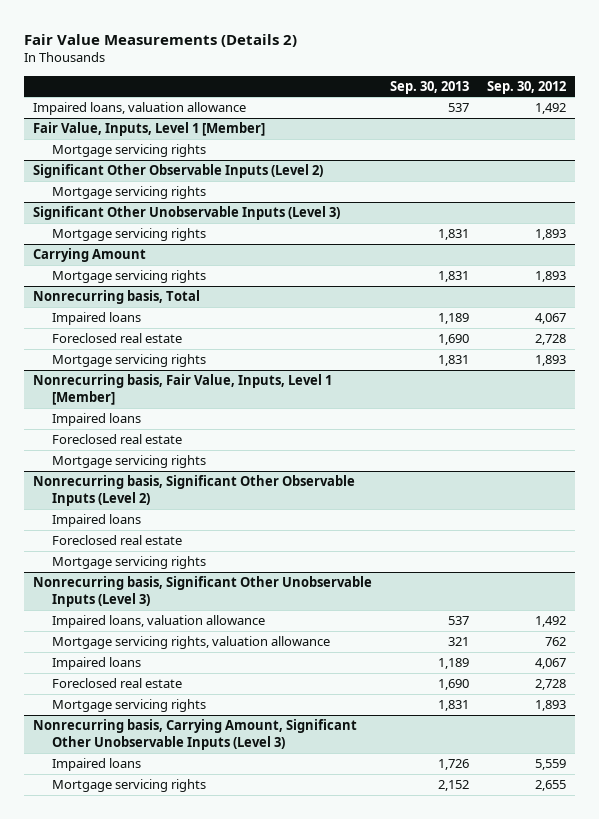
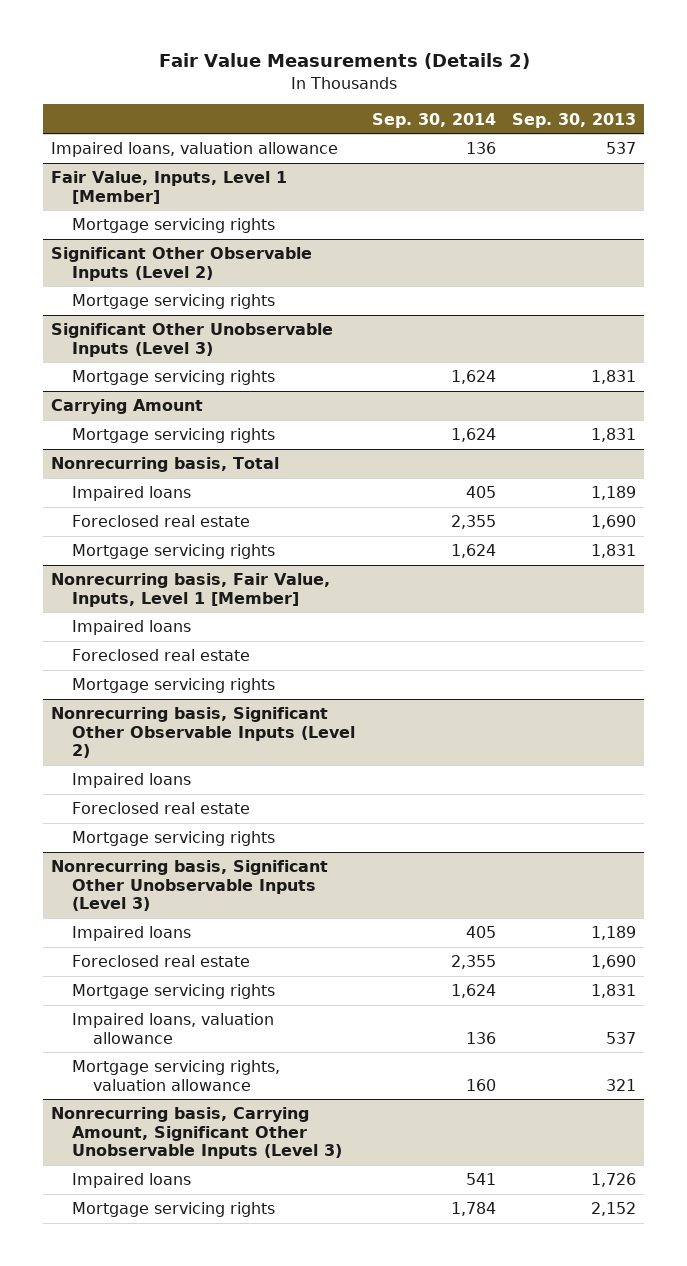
- | Sep. 30, 2013 | Sep. 30, 2012
+ | Sep. 30, 2014 | Sep. 30, 2013
@ Nonrecurring basis, Significant Other Unobservable Inputs (Level 3)
moved down: Impaired loans, valuation allowance | 136 | 537
moved down: Mortgage servicing rights, valuation allowance | 160 | 321

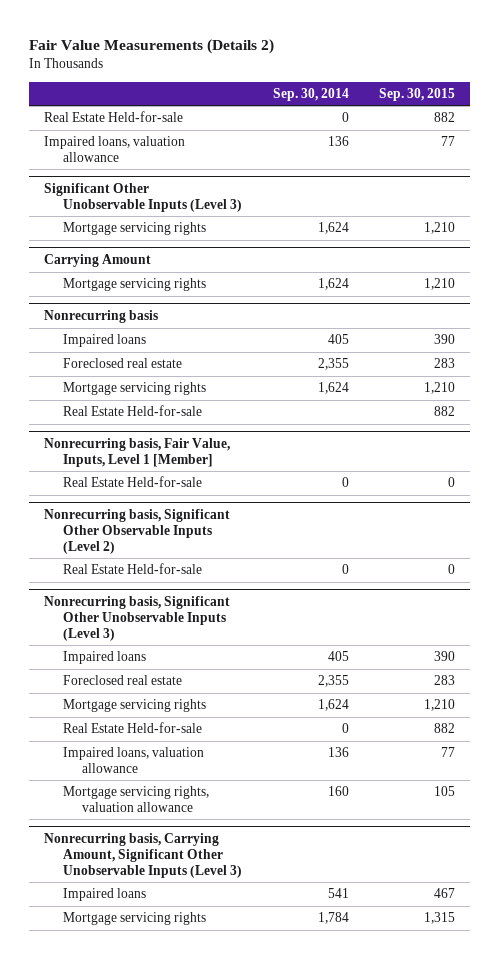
- | Sep. 30, 2014 | Sep. 30, 2013
+ | Sep. 30, 2014 | Sep. 30, 2015
+ Real Estate Held-for-sale | 0 | 882
- Fair Value, Inputs, Level 1 [Member]
- Mortgage servicing rights
- Significant Other Observable Inputs (Level 2)
- Mortgage servicing rights
- Nonrecurring basis, Total
+ Nonrecurring basis
+ Real Estate Held-for-sale | | 882
@ Nonrecurring basis, Fair Value, Inputs, Level 1 [Member]
- Impaired loans
- Foreclosed real estate
- Mortgage servicing rights
+ Real Estate Held-for-sale | 0 | 0
@ Nonrecurring basis, Significant Other Observable Inputs (Level 2)
- Impaired loans
- Foreclosed real estate
- Mortgage servicing rights
+ Real Estate Held-for-sale | 0 | 0
@ Nonrecurring basis, Significant Other Unobservable Inputs (Level 3)
+ Real Estate Held-for-sale | 0 | 882

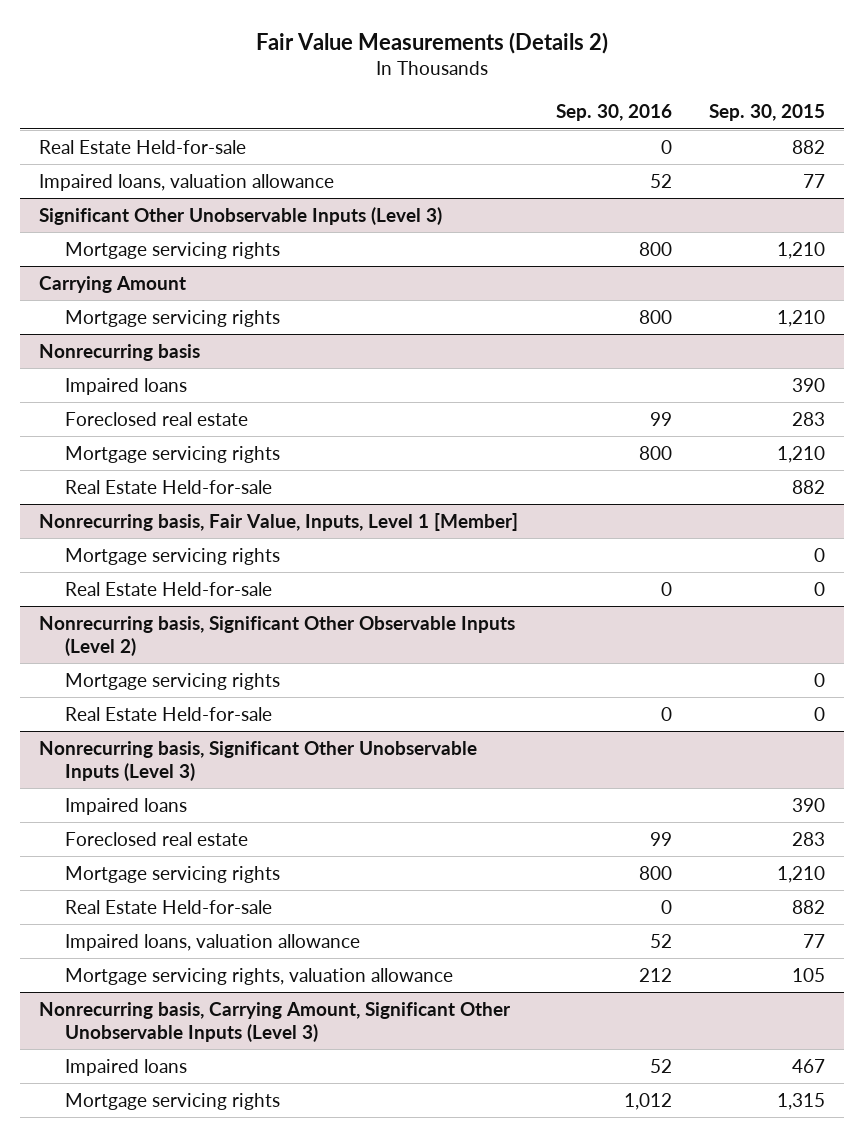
- | Sep. 30, 2014 | Sep. 30, 2015
+ | Sep. 30, 2016 | Sep. 30, 2015
@ Nonrecurring basis, Fair Value, Inputs, Level 1 [Member]
+ Mortgage servicing rights | | 0
@ Nonrecurring basis, Significant Other Observable Inputs (Level 2)
+ Mortgage servicing rights | | 0

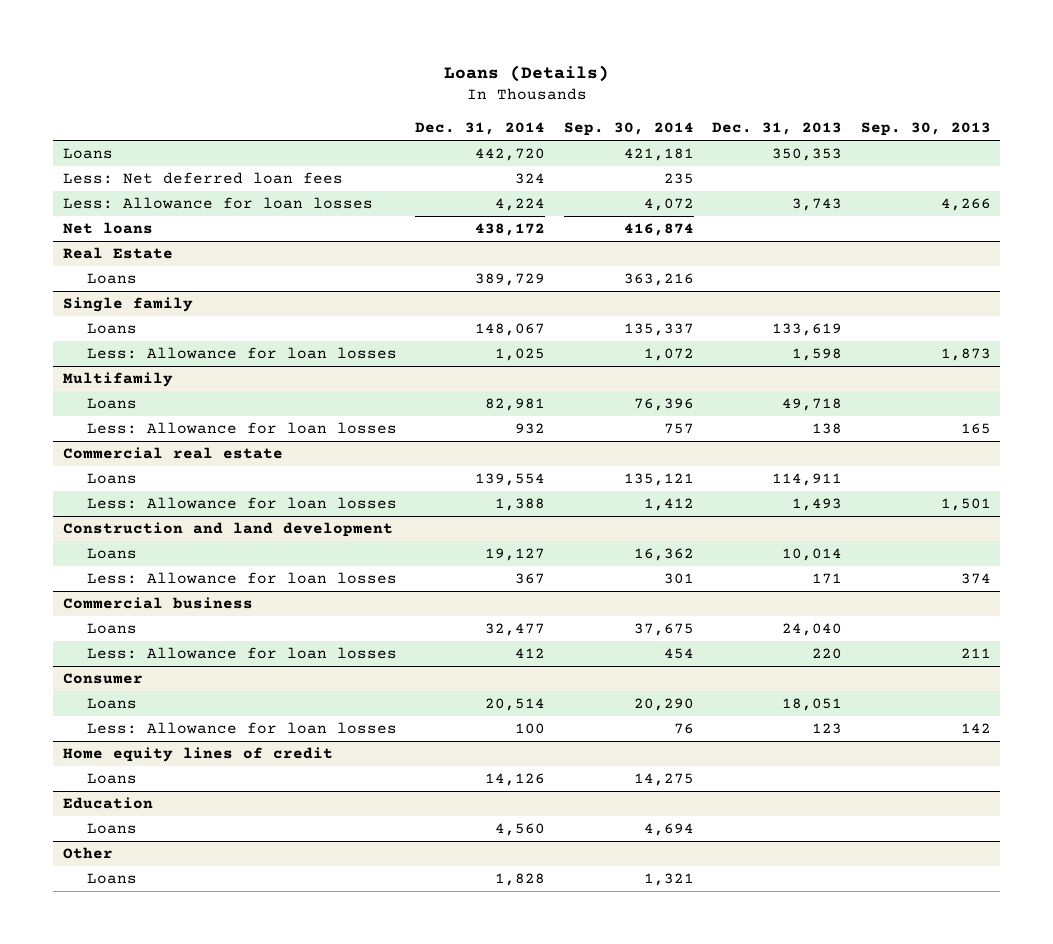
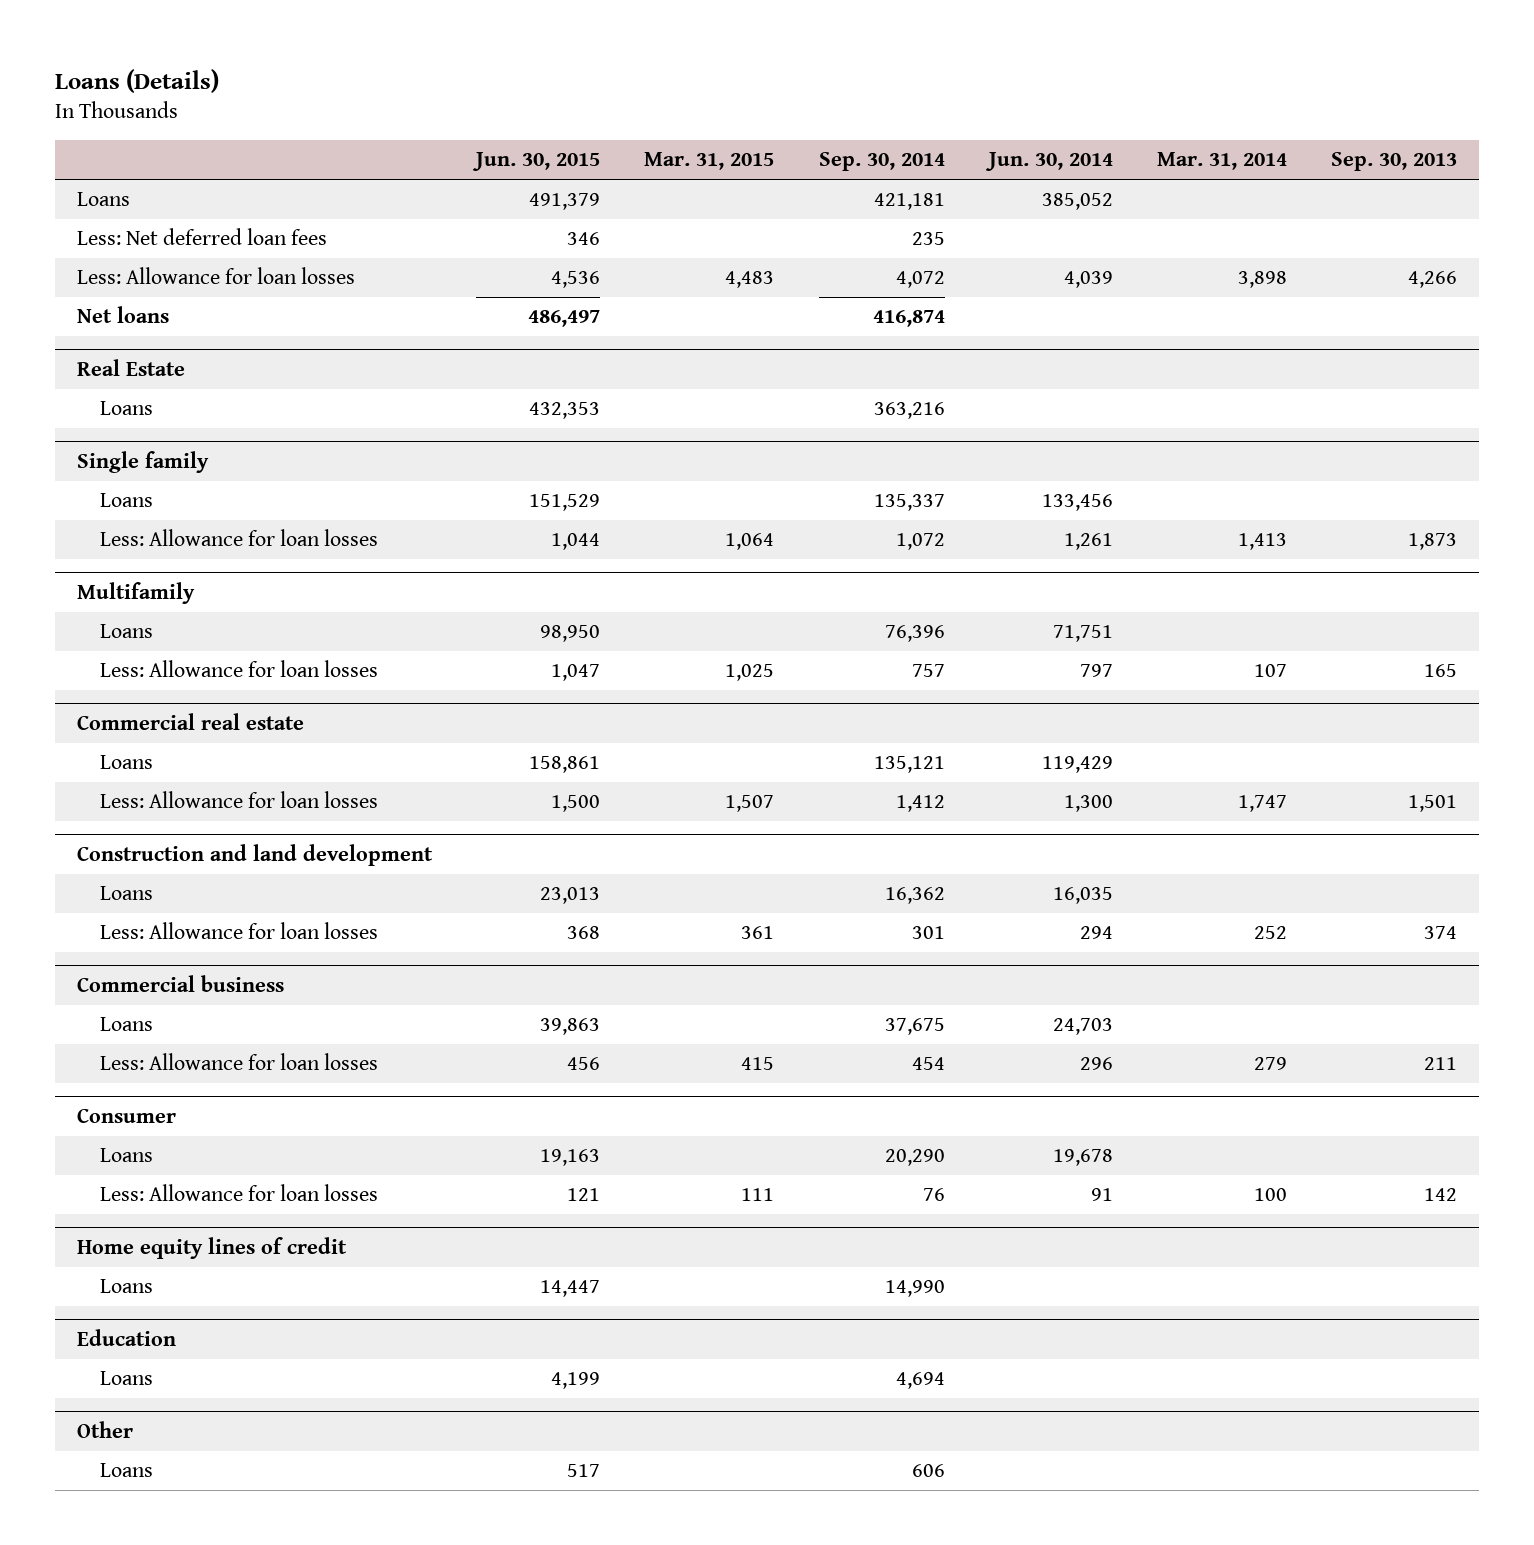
- | Dec. 31, 2014 | Sep. 30, 2014 | Dec. 31, 2013 | Sep. 30, 2013
+ | Jun. 30, 2015 | Mar. 31, 2015 | Sep. 30, 2014 | Jun. 30, 2014 | Mar. 31, 2014 | Sep. 30, 2013
@ Home equity lines of credit
- Loans | 14,126 | 14,275 | |
+ Loans | 14,447 | | 14,990 | | |
@ Other
- Loans | 1,828 | 1,321 | |
+ Loans | 517 | | 606 | | |

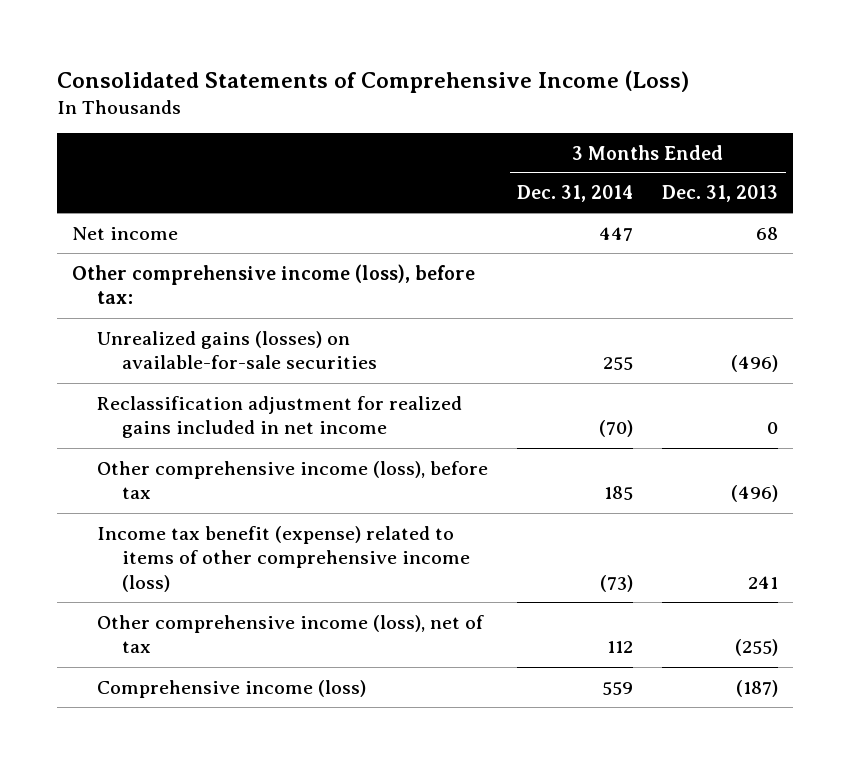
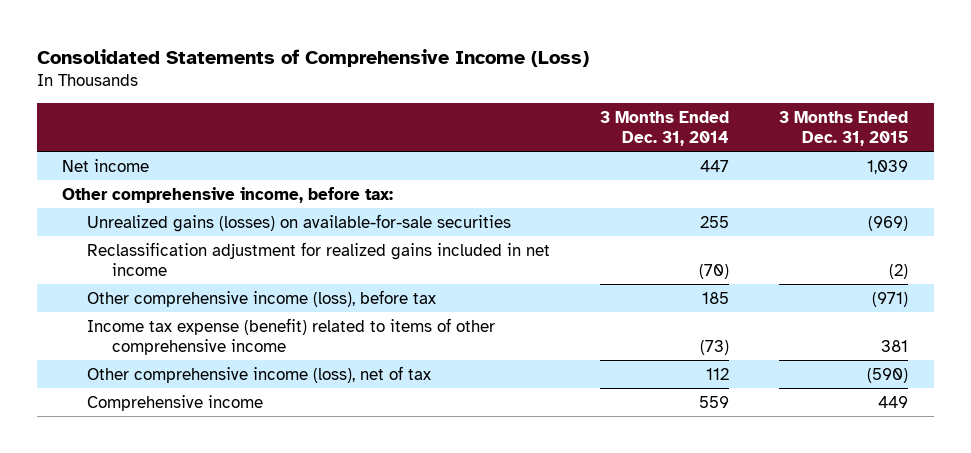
- | 3 Months Ended Dec. 31, 2014 | 3 Months Ended Dec. 31, 2013
+ | 3 Months Ended Dec. 31, 2014 | 3 Months Ended Dec. 31, 2015
- Other comprehensive income (loss), before tax:
+ Other comprehensive income, before tax:
- Income tax benefit (expense) related to items of other comprehensive income (loss) | (73) | 241
+ Income tax expense (benefit) related to items of other comprehensive income | (73) | 381
- Comprehensive income (loss) | 559 | (187)
+ Comprehensive income | 559 | 449

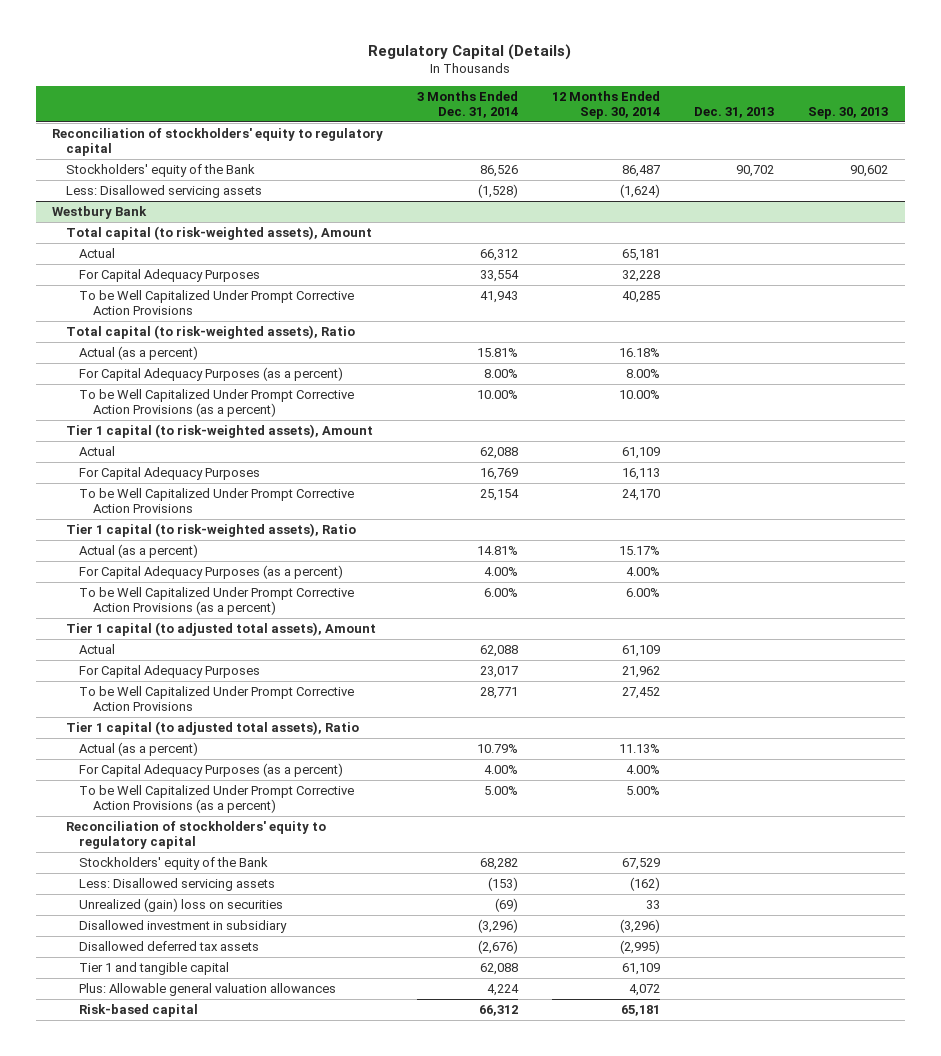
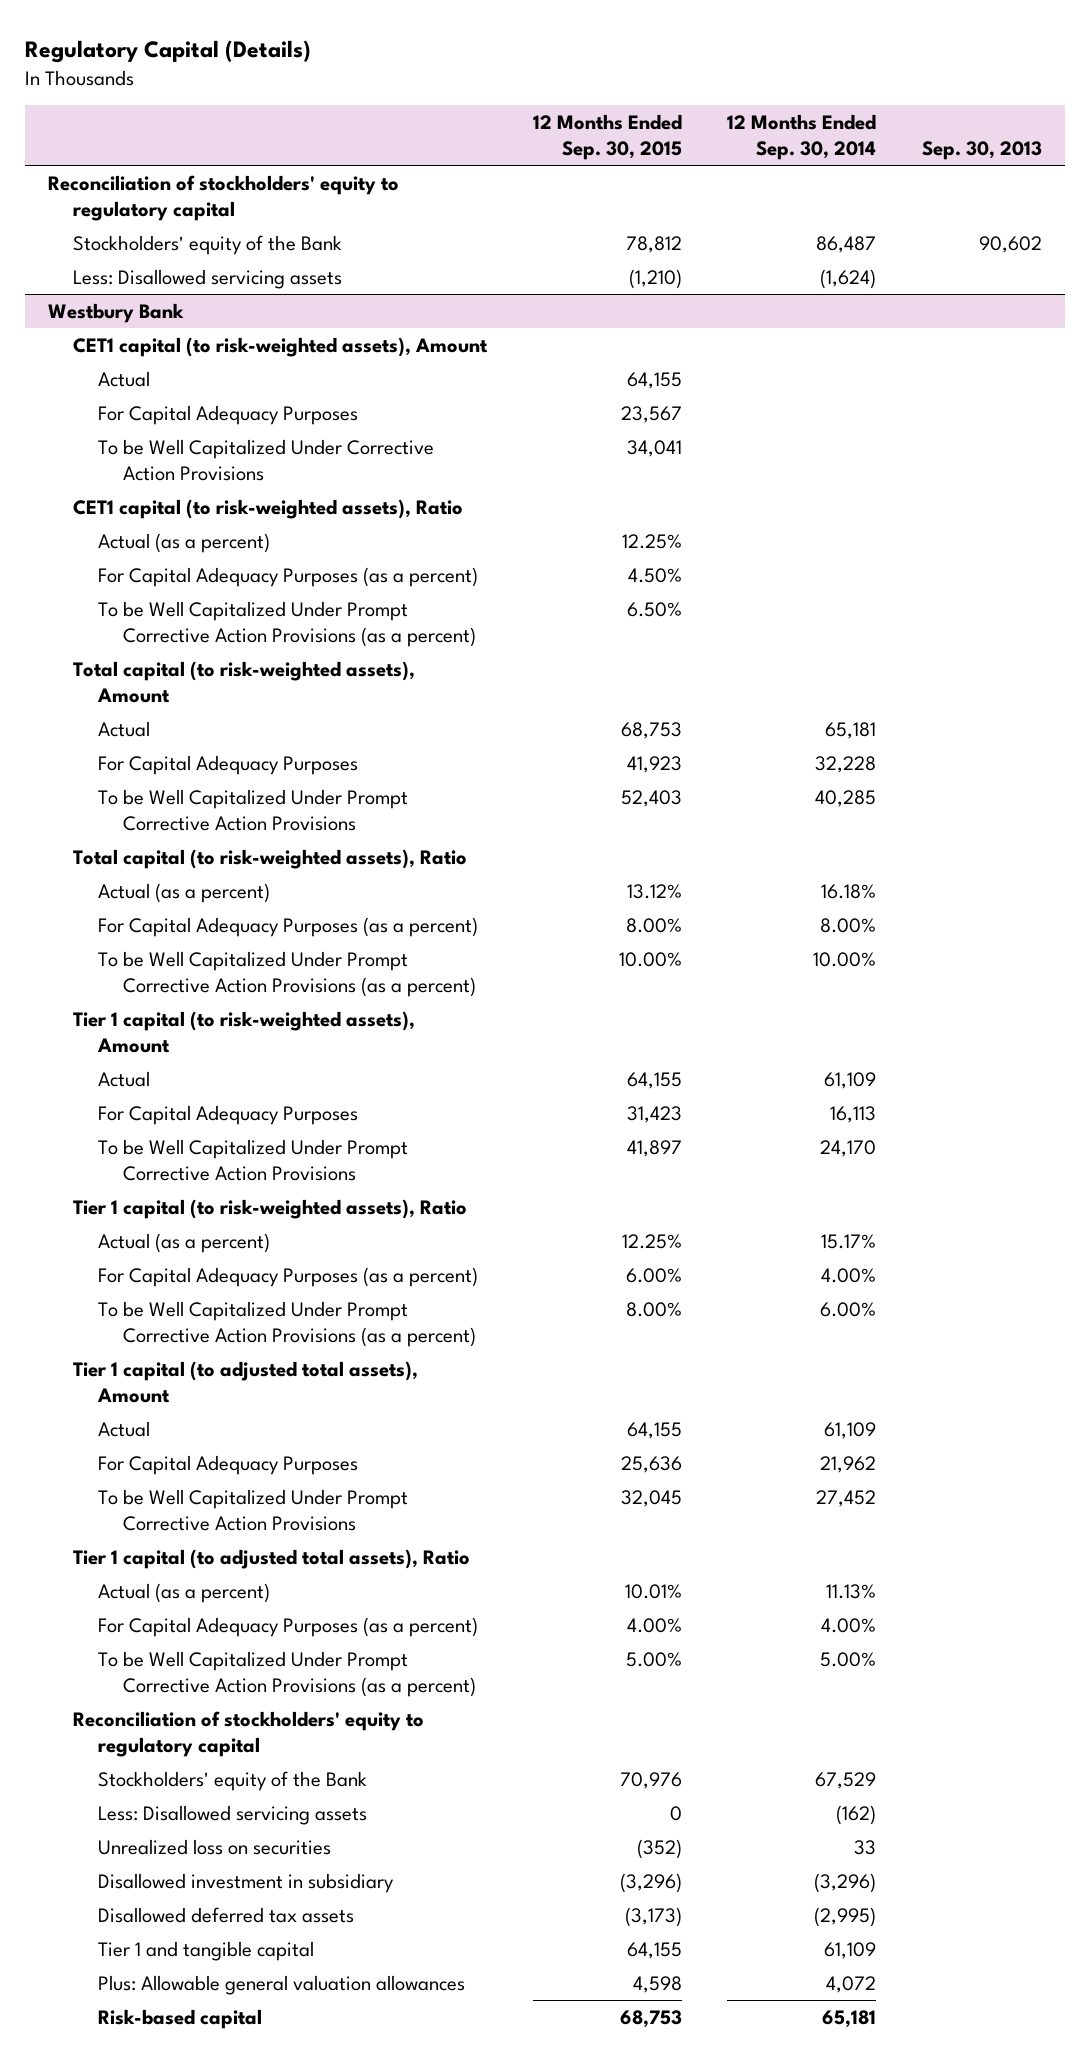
- | 3 Months Ended Dec. 31, 2014 | 12 Months Ended Sep. 30, 2014 | Dec. 31, 2013 | Sep. 30, 2013
+ | 12 Months Ended Sep. 30, 2015 | 12 Months Ended Sep. 30, 2014 | Sep. 30, 2013
@ Westbury Bank
+ CET1 capital (to risk-weighted assets), Amount
+ Actual | 64,155 | |
+ For Capital Adequacy Purposes | 23,567 | |
+ To be Well Capitalized Under Corrective Action Provisions | 34,041 | |
+ CET1 capital (to risk-weighted assets), Ratio
+ Actual (as a percent) | 12.25% | |
+ For Capital Adequacy Purposes (as a percent) | 4.50% | |
+ To be Well Capitalized Under Prompt Corrective Action Provisions (as a percent) | 6.50% | |
- Unrealized (gain) loss on securities | (69) | 33 | |
+ Unrealized loss on securities | (352) | 33 |

